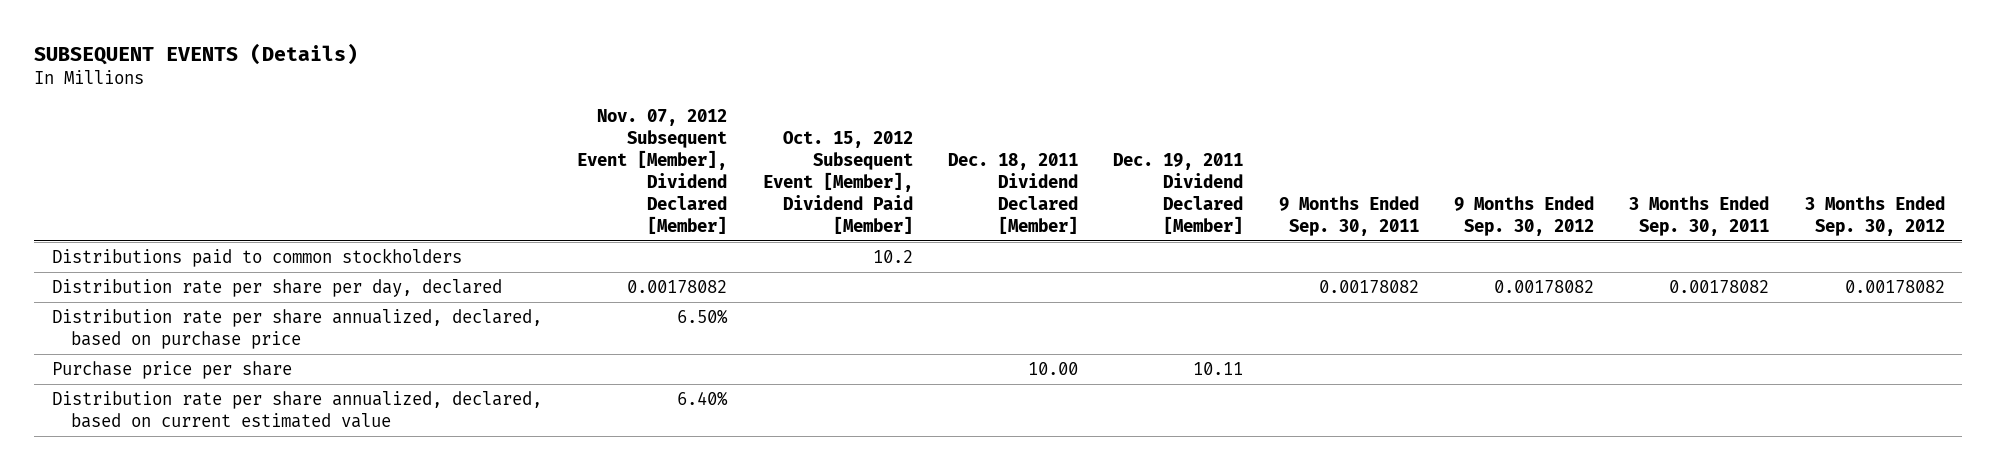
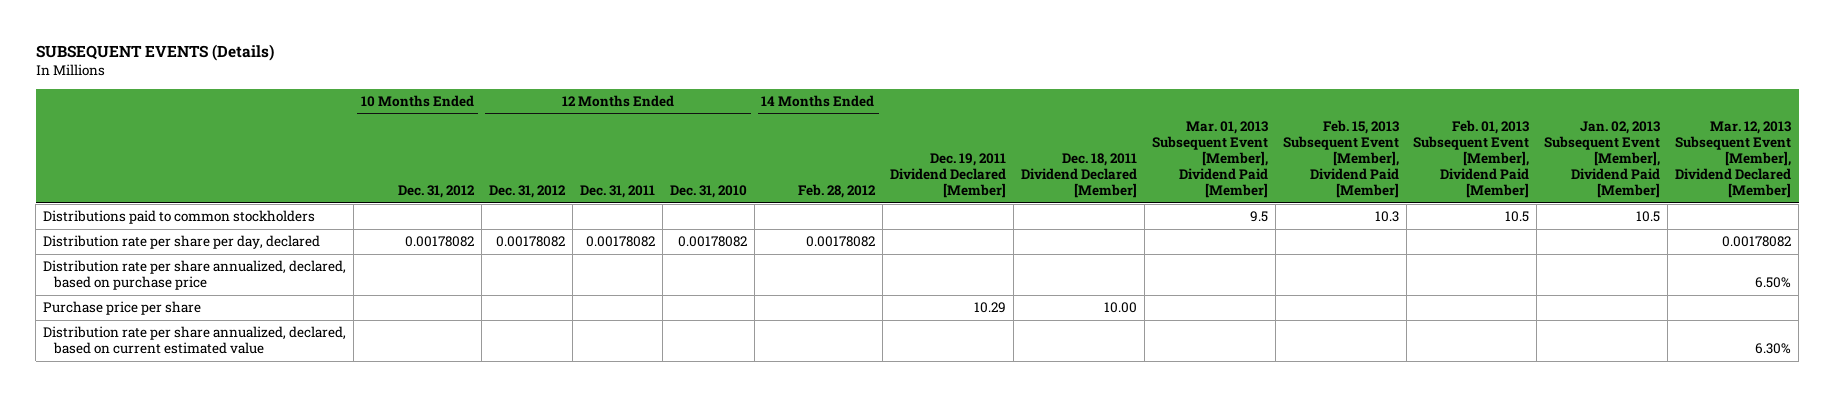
- | Nov. 07, 2012 Subsequent Event [Member], Dividend Declared [Member] | Oct. 15, 2012 Subsequent Event [Member], Dividend Paid [Member] | Dec. 18, 2011 Dividend Declared [Member] | Dec. 19, 2011 Dividend Declared [Member] | 9 Months Ended Sep. 30, 2011 | 9 Months Ended Sep. 30, 2012 | 3 Months Ended Sep. 30, 2011 | 3 Months Ended Sep. 30, 2012
+ | 10 Months Ended Dec. 31, 2012 | 12 Months Ended Dec. 31, 2012 | 12 Months Ended Dec. 31, 2011 | 12 Months Ended Dec. 31, 2010 | 14 Months Ended Feb. 28, 2012 | Dec. 19, 2011 Dividend Declared [Member] | Dec. 18, 2011 Dividend Declared [Member] | Mar. 01, 2013 Subsequent Event [Member], Dividend Paid [Member] | Feb. 15, 2013 Subsequent Event [Member], Dividend Paid [Member] | Feb. 01, 2013 Subsequent Event [Member], Dividend Paid [Member] | Jan. 02, 2013 Subsequent Event [Member], Dividend Paid [Member] | Mar. 12, 2013 Subsequent Event [Member], Dividend Declared [Member]
- Purchase price per share | | | 10.00 | 10.11 | | | |
+ Purchase price per share | | | | | | 10.29 | 10.00 | | | | |

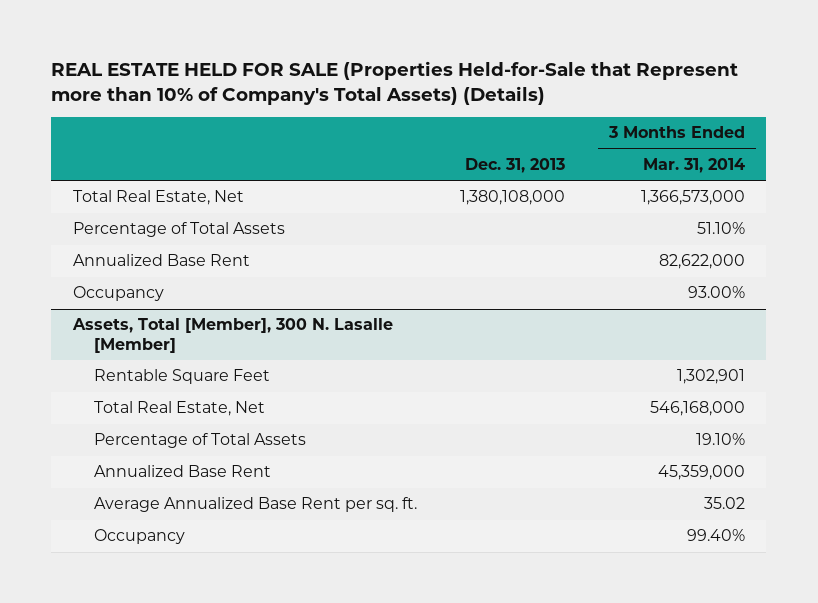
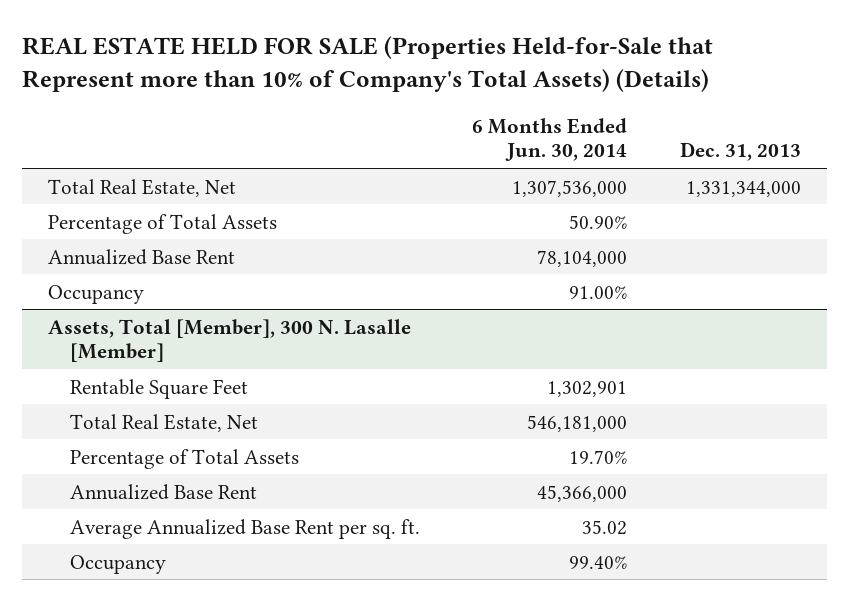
- | Dec. 31, 2013 | 3 Months Ended Mar. 31, 2014
+ | 6 Months Ended Jun. 30, 2014 | Dec. 31, 2013
- Total Real Estate, Net | 1,380,108,000 | 1,366,573,000
+ Total Real Estate, Net | 1,307,536,000 | 1,331,344,000

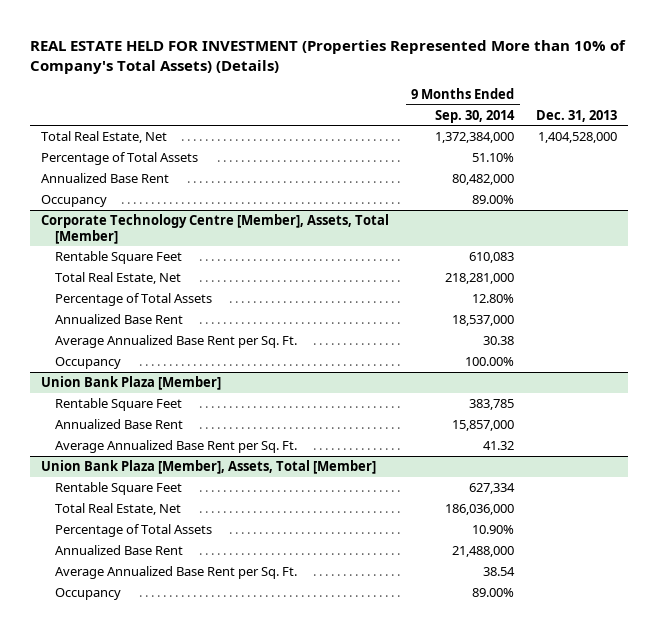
- REAL ESTATE HELD FOR SALE (Properties Held-for-Sale that Represent more than 10% of Company's Total Assets) (Details)
+ REAL ESTATE HELD FOR INVESTMENT (Properties Represented More than 10% of Company's Total Assets) (Details)
- | 6 Months Ended Jun. 30, 2014 | Dec. 31, 2013
+ | 9 Months Ended Sep. 30, 2014 | Dec. 31, 2013
- Total Real Estate, Net | 1,307,536,000 | 1,331,344,000
+ Total Real Estate, Net | 1,372,384,000 | 1,404,528,000
- Assets, Total [Member], 300 N. Lasalle [Member]
- Rentable Square Feet | 1,302,901 |
- Total Real Estate, Net | 546,181,000 |
- Percentage of Total Assets | 19.70% |
- Annualized Base Rent | 45,366,000 |
- Average Annualized Base Rent per sq. ft. | 35.02 |
- Occupancy | 99.40% |
+ Corporate Technology Centre [Member], Assets, Total [Member]
+ Rentable Square Feet | 610,083 |
+ Total Real Estate, Net | 218,281,000 |
+ Percentage of Total Assets | 12.80% |
+ Annualized Base Rent | 18,537,000 |
+ Average Annualized Base Rent per Sq. Ft. | 30.38 |
+ Occupancy | 100.00% |
+ Union Bank Plaza [Member]
+ Rentable Square Feet | 383,785 |
+ Annualized Base Rent | 15,857,000 |
+ Average Annualized Base Rent per Sq. Ft. | 41.32 |
+ Union Bank Plaza [Member], Assets, Total [Member]
+ Rentable Square Feet | 627,334 |
+ Total Real Estate, Net | 186,036,000 |
+ Percentage of Total Assets | 10.90% |
+ Annualized Base Rent | 21,488,000 |
+ Average Annualized Base Rent per Sq. Ft. | 38.54 |
+ Occupancy | 89.00% |

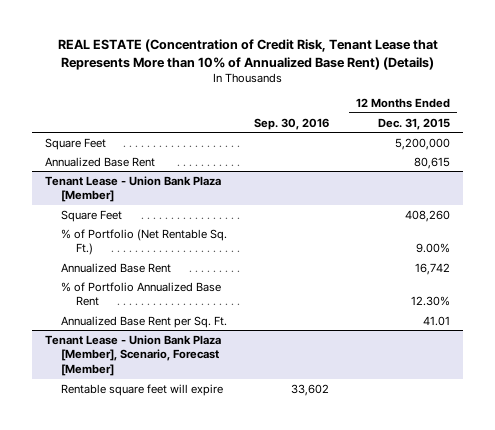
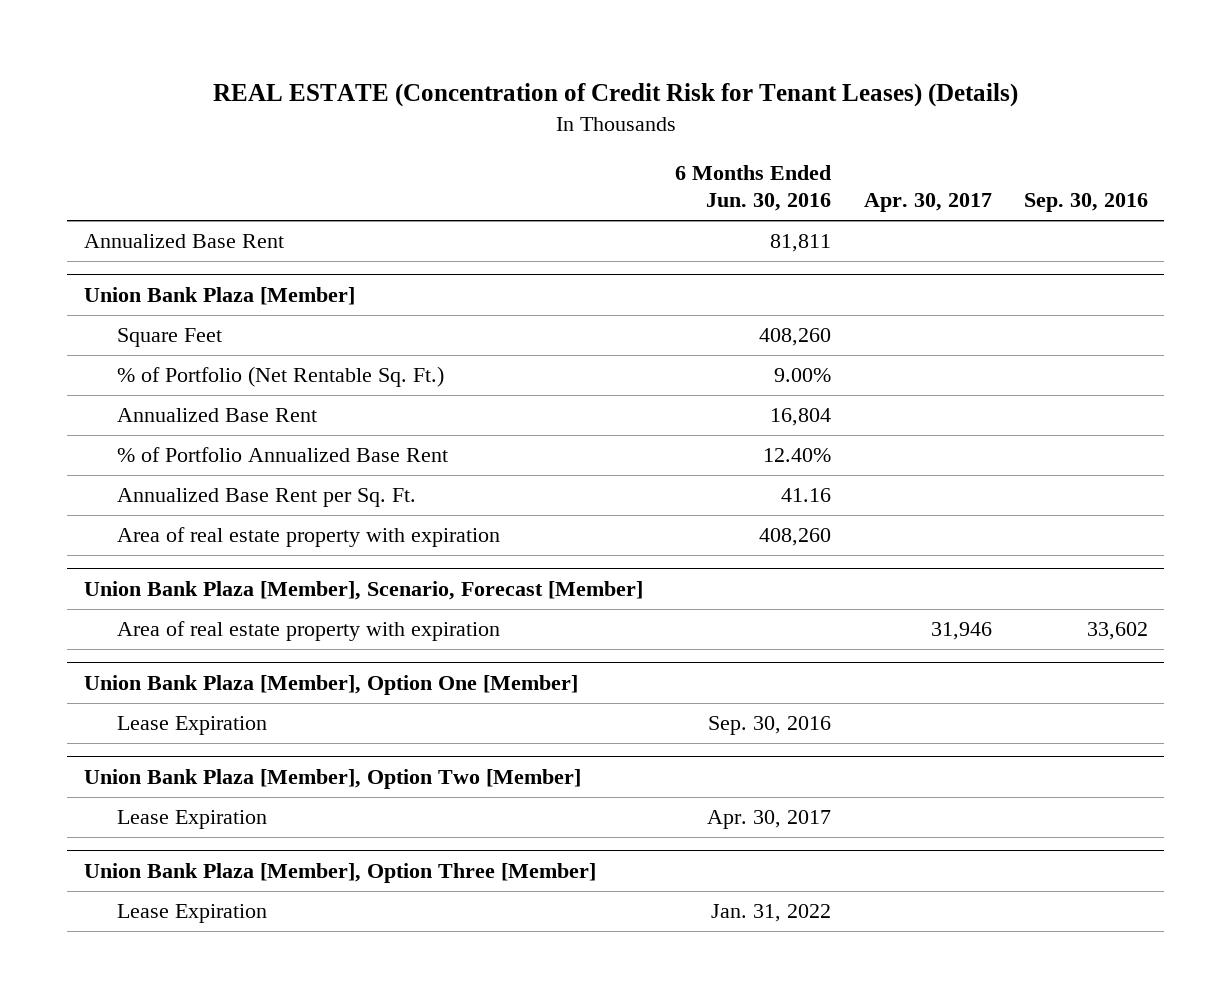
- REAL ESTATE (Concentration of Credit Risk, Tenant Lease that Represents More than 10% of Annualized Base Rent) (Details)
+ REAL ESTATE (Concentration of Credit Risk for Tenant Leases) (Details)
- | Sep. 30, 2016 | 12 Months Ended Dec. 31, 2015
+ | 6 Months Ended Jun. 30, 2016 | Apr. 30, 2017 | Sep. 30, 2016
- Square Feet | | 5,200,000
- Tenant Lease - Union Bank Plaza [Member]
- Square Feet | | 408,260
- % of Portfolio (Net Rentable Sq. Ft.) | | 9.00%
- Annualized Base Rent | | 16,742
- % of Portfolio Annualized Base Rent | | 12.30%
- Annualized Base Rent per Sq. Ft. | | 41.01
- Tenant Lease - Union Bank Plaza [Member], Scenario, Forecast [Member]
- Rentable square feet will expire | 33,602 |
+ Union Bank Plaza [Member]
+ Square Feet | 408,260 | |
+ % of Portfolio (Net Rentable Sq. Ft.) | 9.00% | |
+ Annualized Base Rent | 16,804 | |
+ % of Portfolio Annualized Base Rent | 12.40% | |
+ Annualized Base Rent per Sq. Ft. | 41.16 | |
+ Area of real estate property with expiration | 408,260 | |
+ Union Bank Plaza [Member], Scenario, Forecast [Member]
+ Area of real estate property with expiration | | 31,946 | 33,602
+ Union Bank Plaza [Member], Option One [Member]
+ Lease Expiration | Sep. 30, 2016 | |
+ Union Bank Plaza [Member], Option Two [Member]
+ Lease Expiration | Apr. 30, 2017 | |
+ Union Bank Plaza [Member], Option Three [Member]
+ Lease Expiration | Jan. 31, 2022 | |

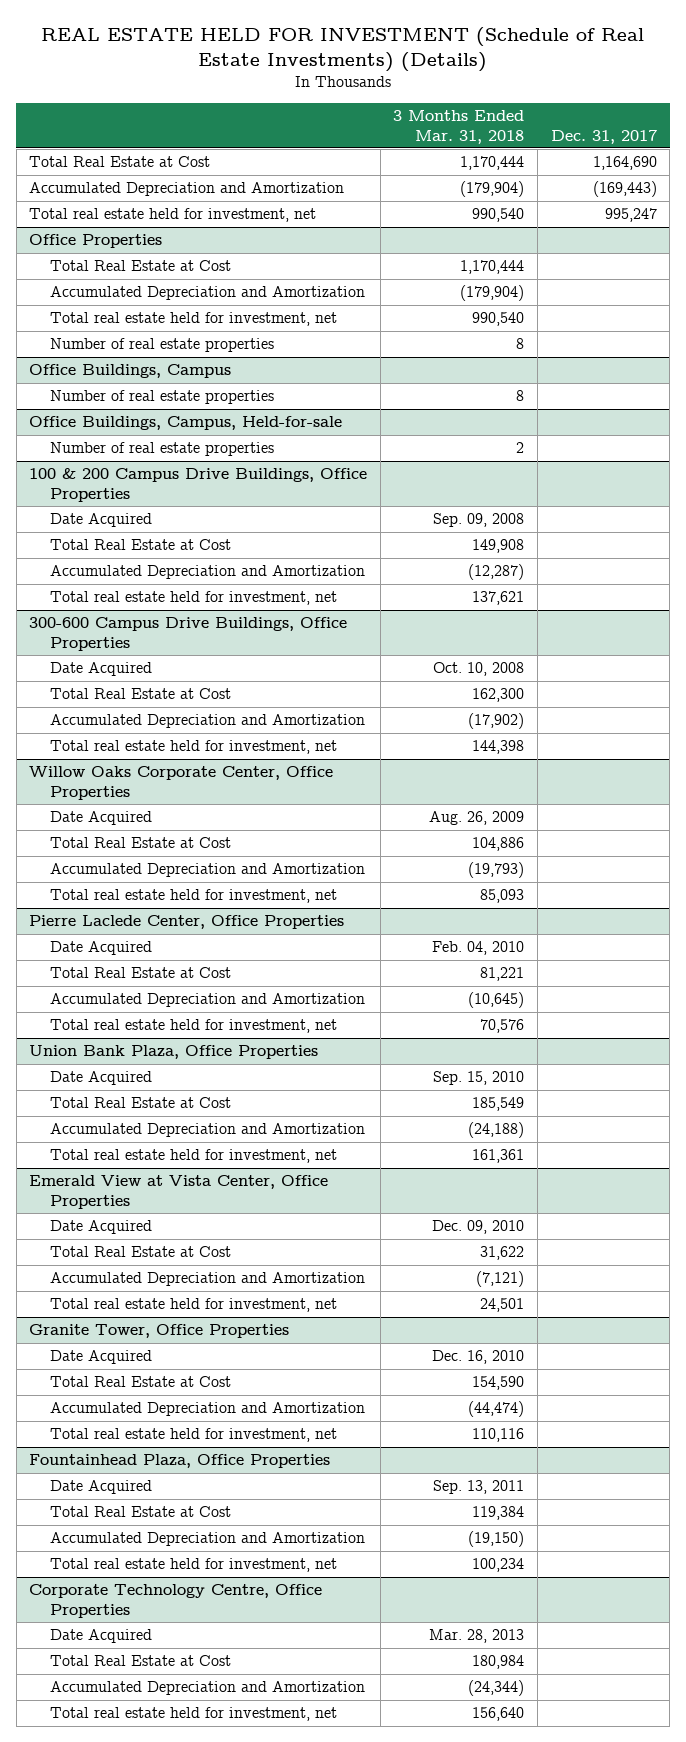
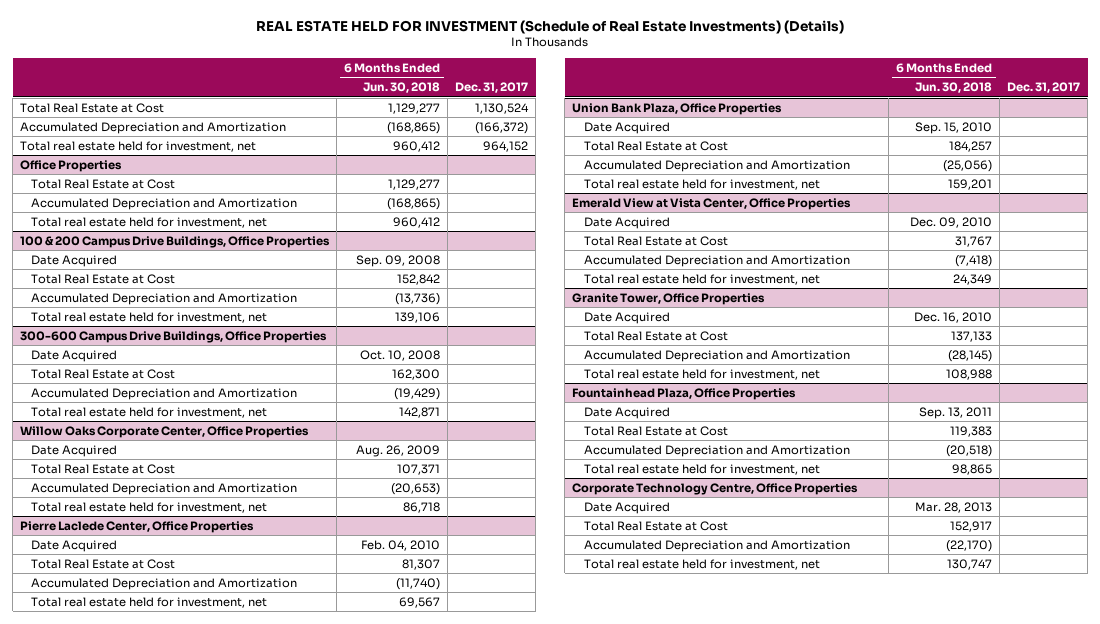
- | 3 Months Ended Mar. 31, 2018 | Dec. 31, 2017
+ | 6 Months Ended Jun. 30, 2018 | Dec. 31, 2017
- Total Real Estate at Cost | 1,170,444 | 1,164,690
- Accumulated Depreciation and Amortization | (179,904) | (169,443)
- Total real estate held for investment, net | 990,540 | 995,247
+ Total Real Estate at Cost | 1,129,277 | 1,130,524
+ Accumulated Depreciation and Amortization | (168,865) | (166,372)
+ Total real estate held for investment, net | 960,412 | 964,152
@ Office Properties
- Number of real estate properties | 8 |
- Office Buildings, Campus
- Number of real estate properties | 8 |
- Office Buildings, Campus, Held-for-sale
- Number of real estate properties | 2 |

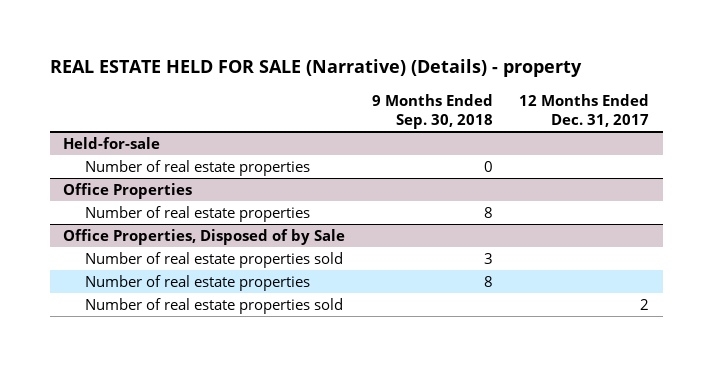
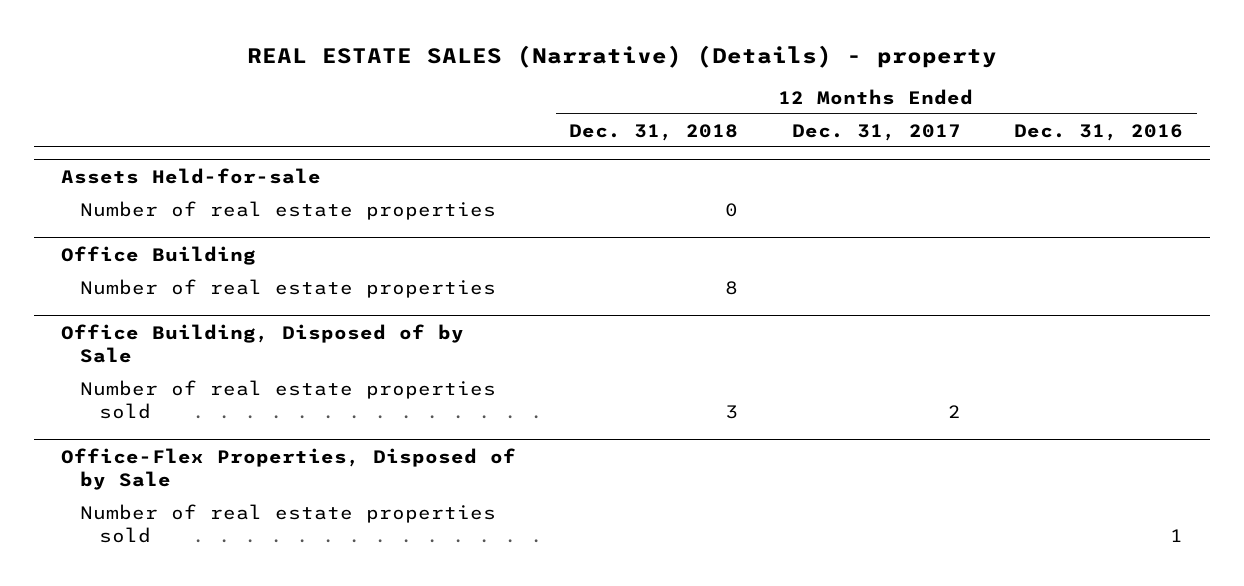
- REAL ESTATE HELD FOR SALE (Narrative) (Details) - property
+ REAL ESTATE SALES (Narrative) (Details) - property
- | 9 Months Ended Sep. 30, 2018 | 12 Months Ended Dec. 31, 2017
+ | 12 Months Ended Dec. 31, 2018 | 12 Months Ended Dec. 31, 2017 | 12 Months Ended Dec. 31, 2016
- Held-for-sale
+ Assets Held-for-sale
- Office Properties
+ Office Building
- Office Properties, Disposed of by Sale
+ Office Building, Disposed of by Sale
+ Number of real estate properties sold | 3 | 2 |
+ Office-Flex Properties, Disposed of by Sale
- Number of real estate properties | 8 |
- Number of real estate properties sold | | 2

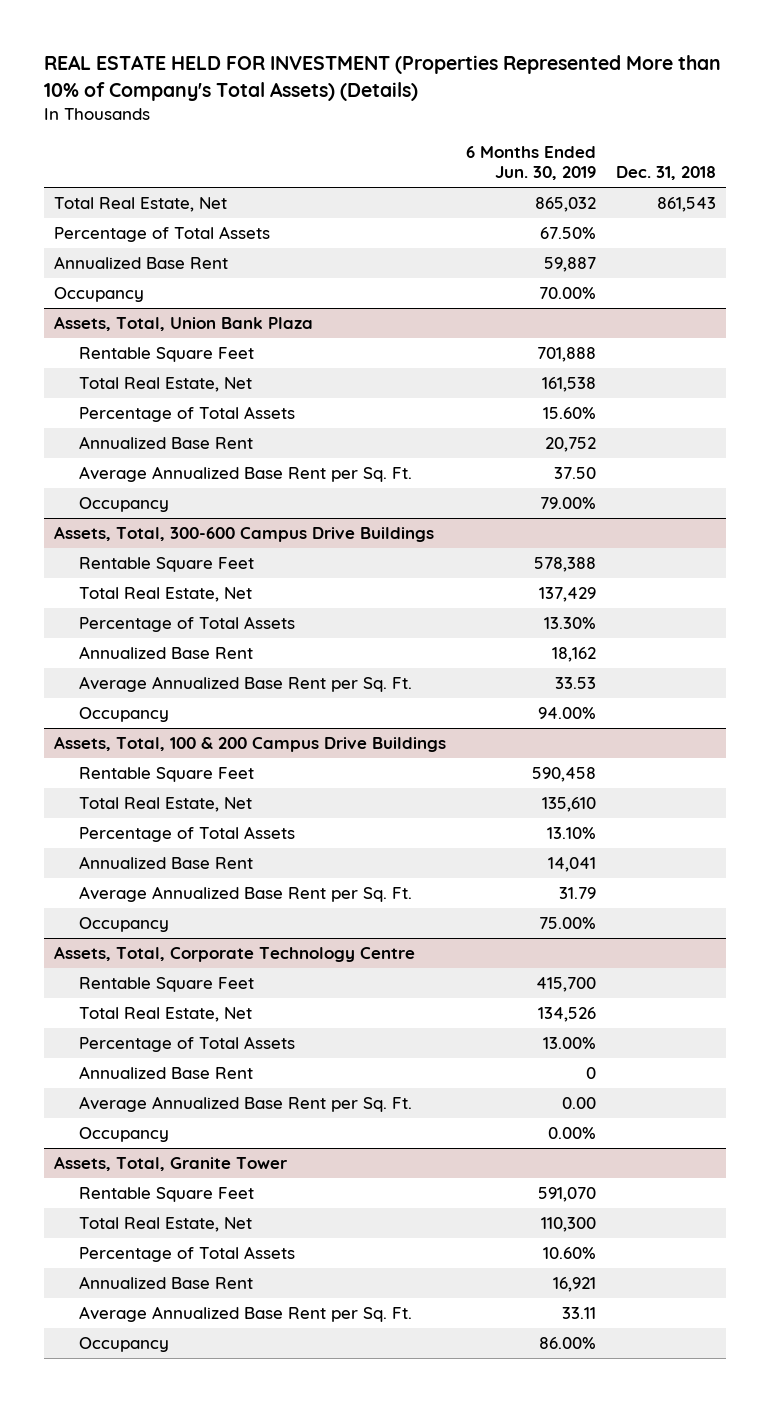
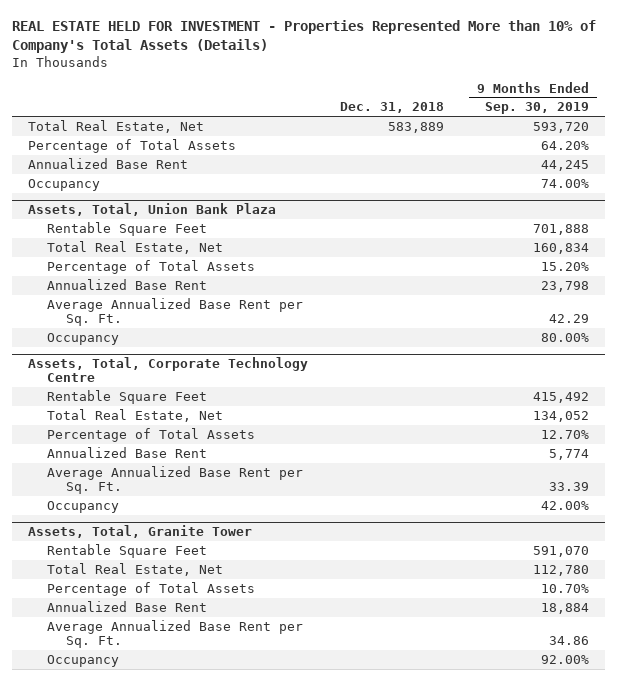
- REAL ESTATE HELD FOR INVESTMENT (Properties Represented More than 10% of Company's Total Assets) (Details)
+ REAL ESTATE HELD FOR INVESTMENT - Properties Represented More than 10% of Company's Total Assets (Details)
- | 6 Months Ended Jun. 30, 2019 | Dec. 31, 2018
+ | Dec. 31, 2018 | 9 Months Ended Sep. 30, 2019
- Total Real Estate, Net | 865,032 | 861,543
+ Total Real Estate, Net | 583,889 | 593,720
- Assets, Total, 300-600 Campus Drive Buildings
- Rentable Square Feet | 578,388 |
- Total Real Estate, Net | 137,429 |
- Percentage of Total Assets | 13.30% |
- Annualized Base Rent | 18,162 |
- Average Annualized Base Rent per Sq. Ft. | 33.53 |
- Occupancy | 94.00% |
- Assets, Total, 100 & 200 Campus Drive Buildings
- Rentable Square Feet | 590,458 |
- Total Real Estate, Net | 135,610 |
- Percentage of Total Assets | 13.10% |
- Annualized Base Rent | 14,041 |
- Average Annualized Base Rent per Sq. Ft. | 31.79 |
- Occupancy | 75.00% |

